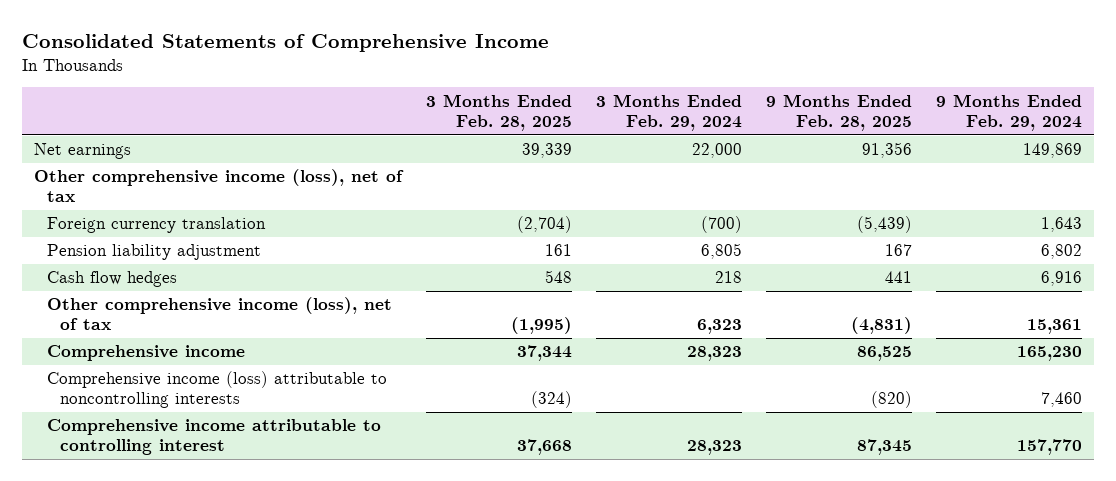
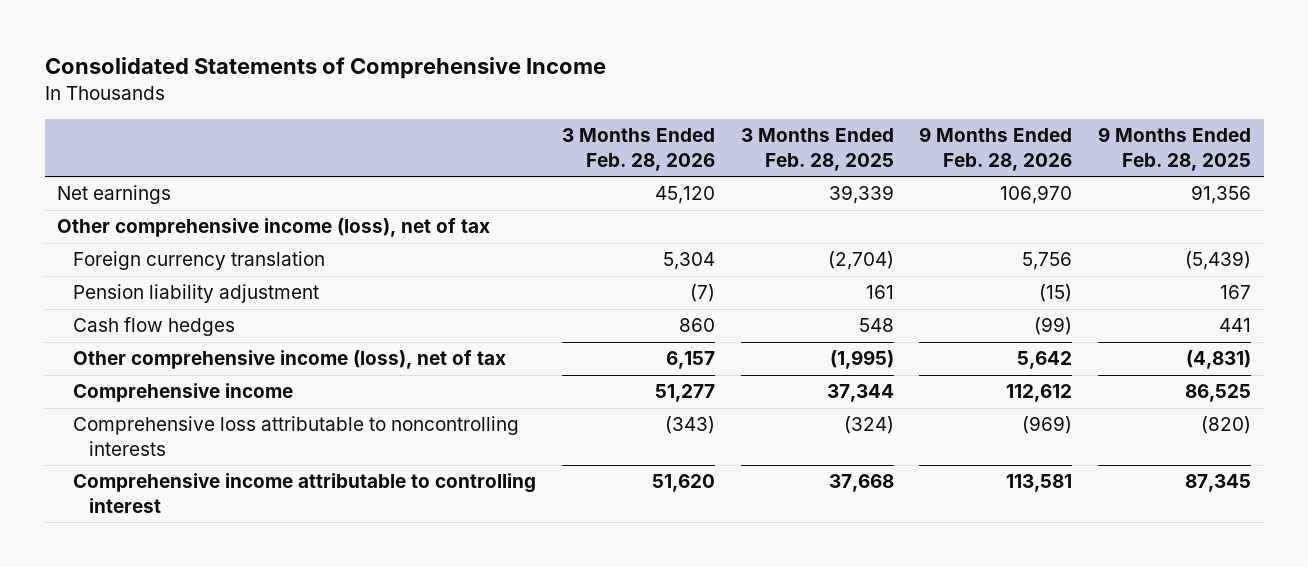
- | 3 Months Ended Feb. 28, 2025 | 3 Months Ended Feb. 29, 2024 | 9 Months Ended Feb. 28, 2025 | 9 Months Ended Feb. 29, 2024
+ | 3 Months Ended Feb. 28, 2026 | 3 Months Ended Feb. 28, 2025 | 9 Months Ended Feb. 28, 2026 | 9 Months Ended Feb. 28, 2025
- Comprehensive income (loss) attributable to noncontrolling interests | (324) | | (820) | 7,460
+ Comprehensive loss attributable to noncontrolling interests | (343) | (324) | (969) | (820)

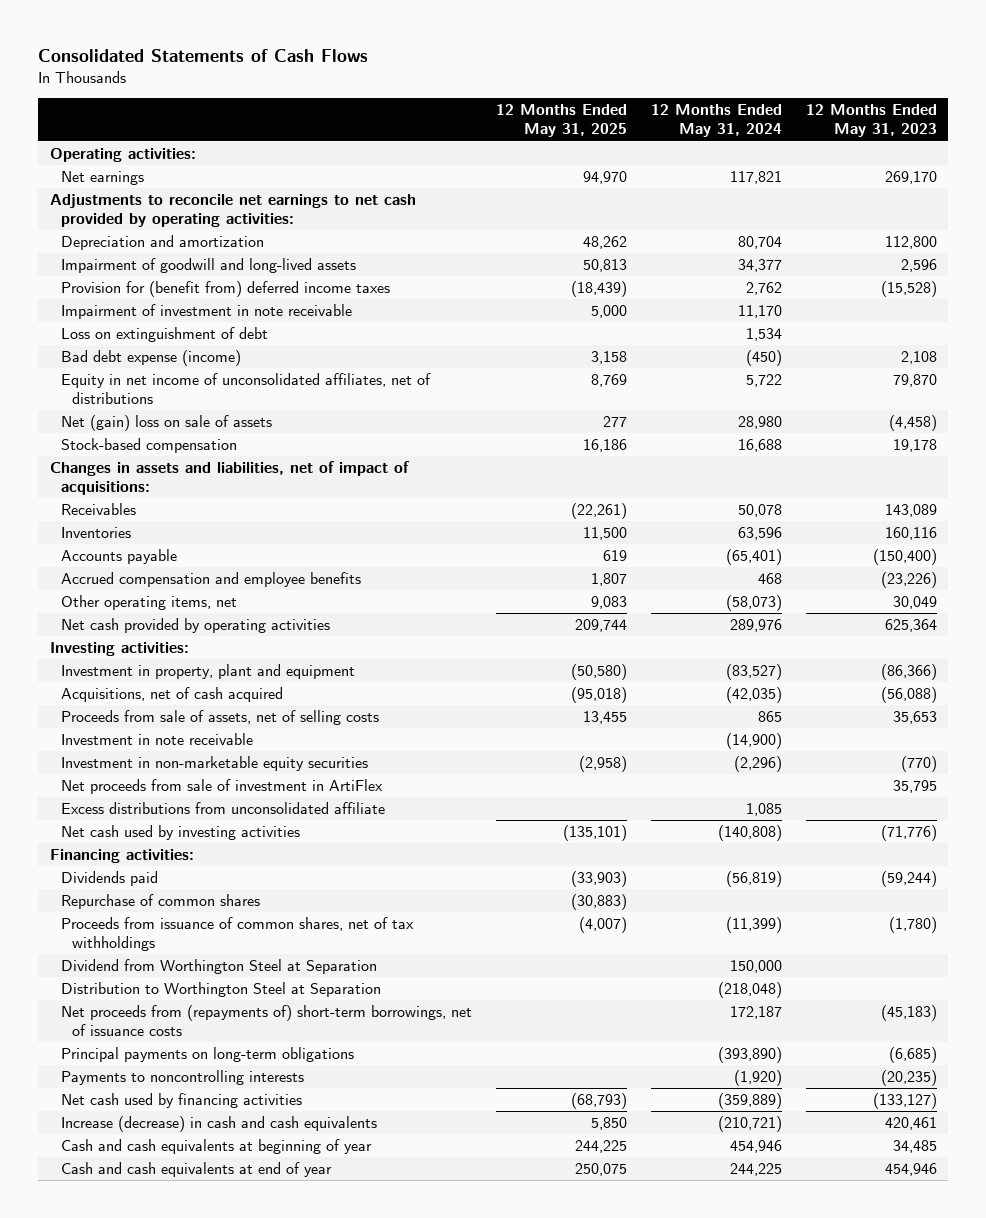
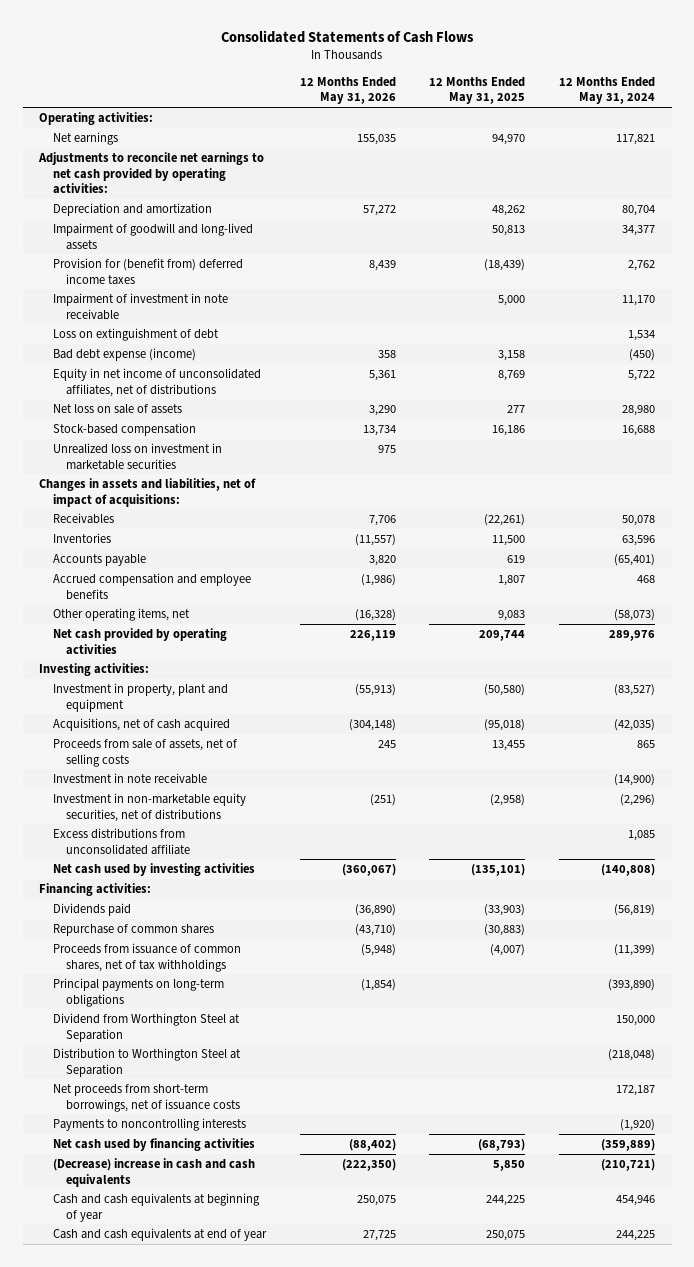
- | 12 Months Ended May 31, 2025 | 12 Months Ended May 31, 2024 | 12 Months Ended May 31, 2023
+ | 12 Months Ended May 31, 2026 | 12 Months Ended May 31, 2025 | 12 Months Ended May 31, 2024
- Net (gain) loss on sale of assets | 277 | 28,980 | (4,458)
+ Net loss on sale of assets | 3,290 | 277 | 28,980
+ Unrealized loss on investment in marketable securities | 975 | |
- Investment in non-marketable equity securities | (2,958) | (2,296) | (770)
- Net proceeds from sale of investment in ArtiFlex | | | 35,795
+ Investment in non-marketable equity securities, net of distributions | (251) | (2,958) | (2,296)
moved up: Principal payments on long-term obligations | (1,854) | | (393,890)
- Net proceeds from (repayments of) short-term borrowings, net of issuance costs | | 172,187 | (45,183)
+ Net proceeds from short-term borrowings, net of issuance costs | | | 172,187
- Increase (decrease) in cash and cash equivalents | 5,850 | (210,721) | 420,461
+ (Decrease) increase in cash and cash equivalents | (222,350) | 5,850 | (210,721)

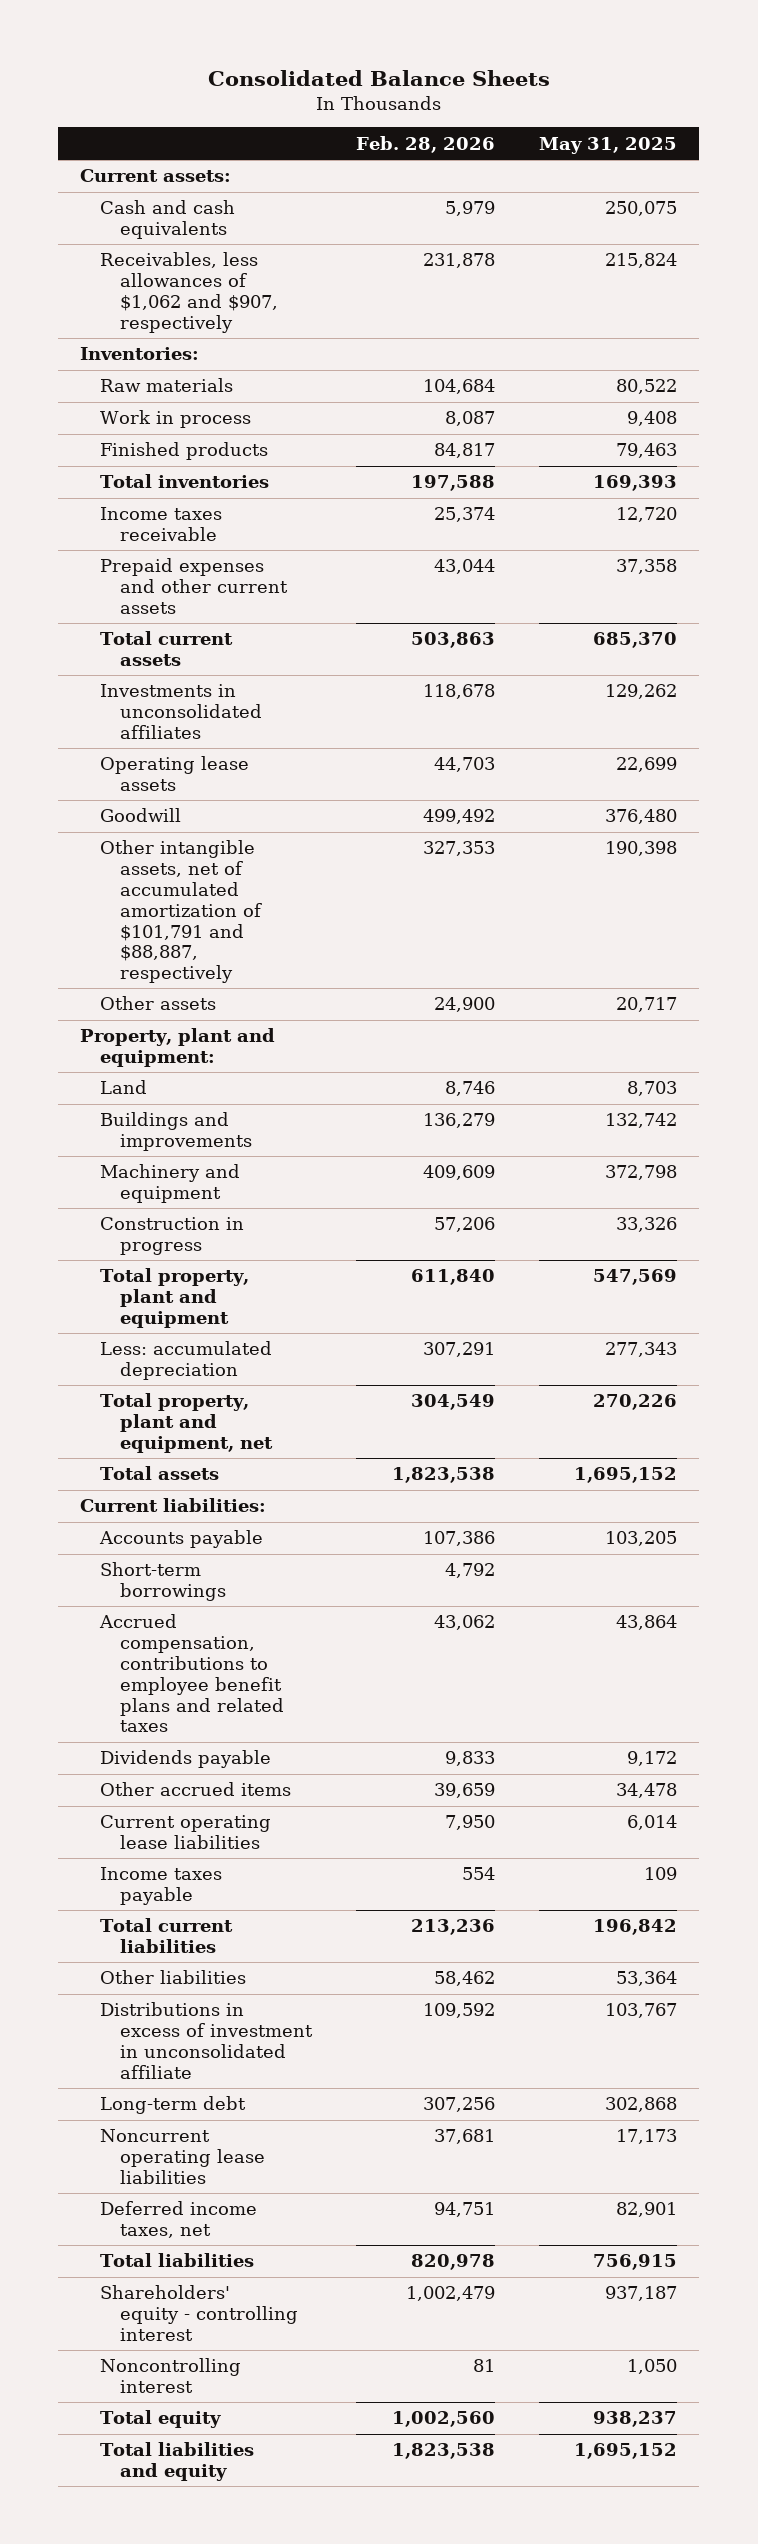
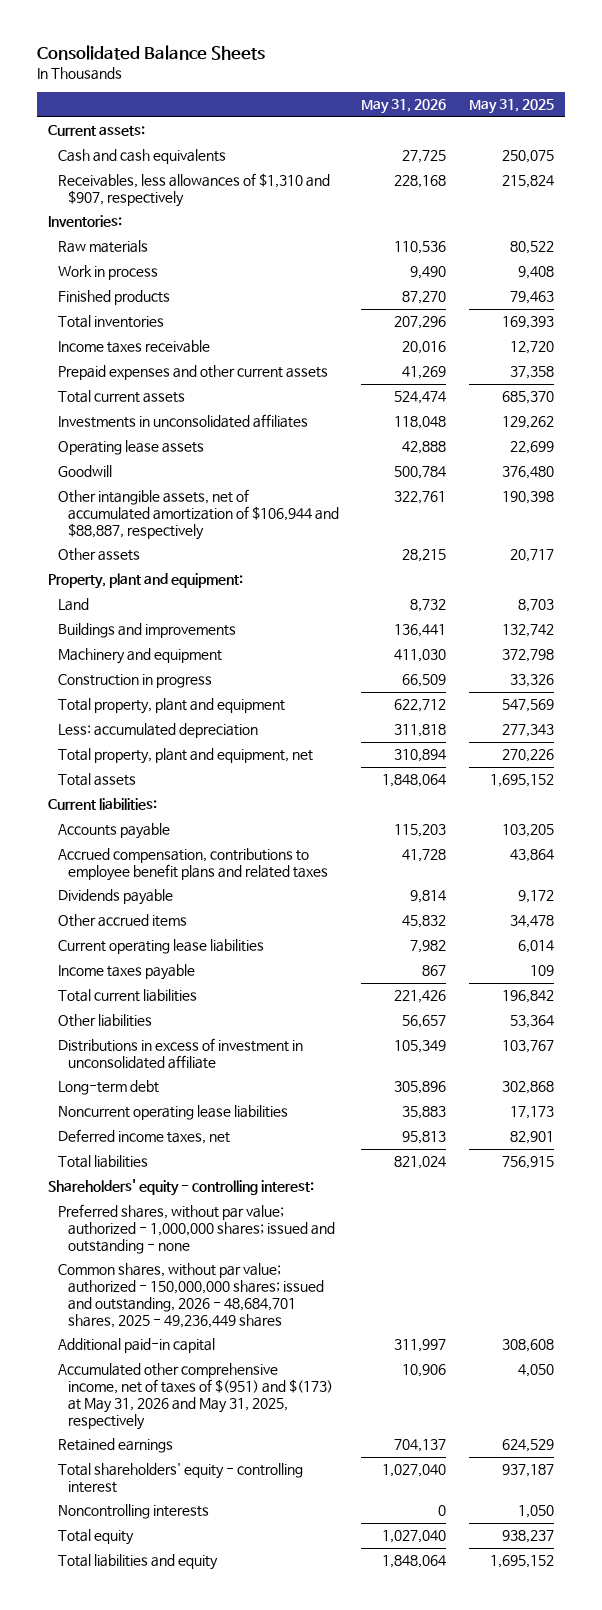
- | Feb. 28, 2026 | May 31, 2025
+ | May 31, 2026 | May 31, 2025
- Receivables, less allowances of $1,062 and $907, respectively | 231,878 | 215,824
+ Receivables, less allowances of $1,310 and $907, respectively | 228,168 | 215,824
- Other intangible assets, net of accumulated amortization of $101,791 and $88,887, respectively | 327,353 | 190,398
+ Other intangible assets, net of accumulated amortization of $106,944 and $88,887, respectively | 322,761 | 190,398
- Short-term borrowings | 4,792 |
- Shareholders' equity - controlling interest | 1,002,479 | 937,187
- Noncontrolling interest | 81 | 1,050
+ Shareholders' equity - controlling interest:
+ Preferred shares, without par value; authorized - 1,000,000 shares; issued and outstanding - none
+ Common shares, without par value; authorized - 150,000,000 shares; issued and outstanding, 2026 - 48,684,701 shares, 2025 - 49,236,449 shares
+ Additional paid-in capital | 311,997 | 308,608
+ Accumulated other comprehensive income, net of taxes of $(951) and $(173) at May 31, 2026 and May 31, 2025, respectively | 10,906 | 4,050
+ Retained earnings | 704,137 | 624,529
+ Total shareholders' equity - controlling interest | 1,027,040 | 937,187
+ Noncontrolling interests | 0 | 1,050

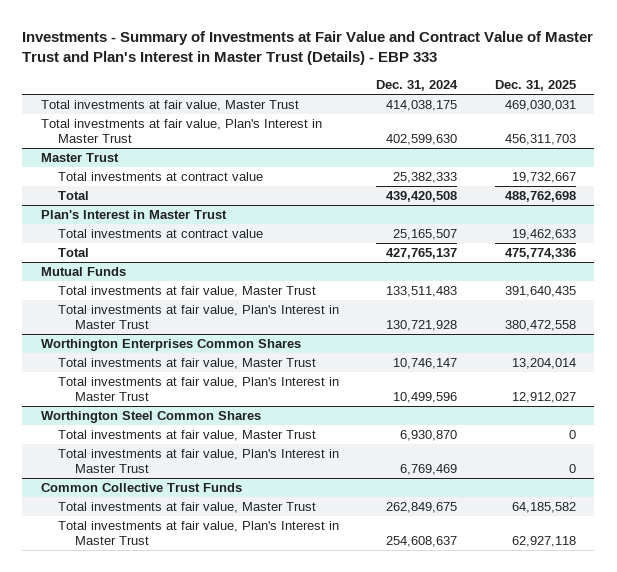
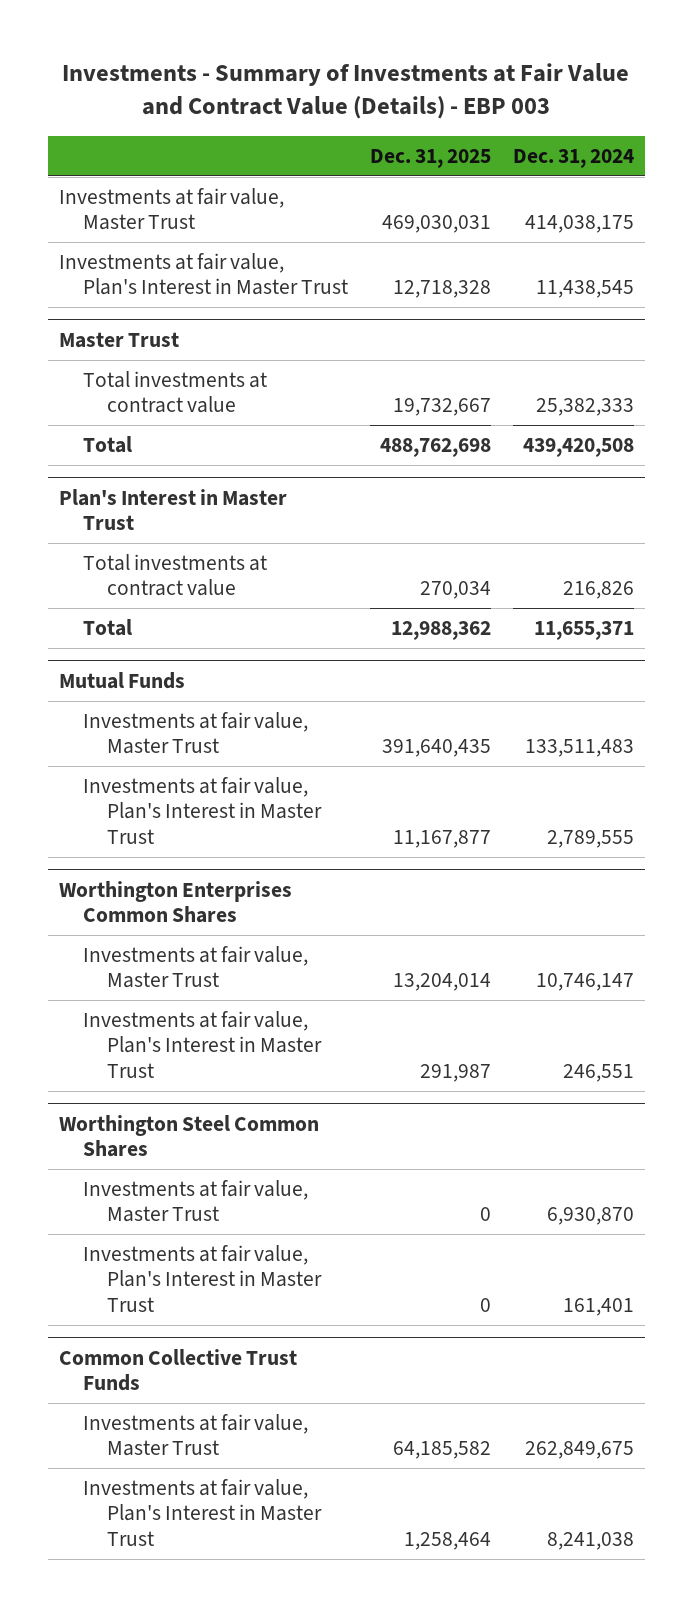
- Investments - Summary of Investments at Fair Value and Contract Value of Master Trust and Plan's Interest in Master Trust (Details) - EBP 333
+ Investments - Summary of Investments at Fair Value and Contract Value (Details) - EBP 003
- | Dec. 31, 2024 | Dec. 31, 2025
+ | Dec. 31, 2025 | Dec. 31, 2024
- Total investments at fair value, Master Trust | 414,038,175 | 469,030,031
- Total investments at fair value, Plan's Interest in Master Trust | 402,599,630 | 456,311,703
+ Investments at fair value, Master Trust | 469,030,031 | 414,038,175
+ Investments at fair value, Plan's Interest in Master Trust | 12,718,328 | 11,438,545
@ Plan's Interest in Master Trust
- Total investments at contract value | 25,165,507 | 19,462,633
- Total | 427,765,137 | 475,774,336
+ Total investments at contract value | 270,034 | 216,826
+ Total | 12,988,362 | 11,655,371
@ Mutual Funds
- Total investments at fair value, Master Trust | 133,511,483 | 391,640,435
- Total investments at fair value, Plan's Interest in Master Trust | 130,721,928 | 380,472,558
+ Investments at fair value, Master Trust | 391,640,435 | 133,511,483
+ Investments at fair value, Plan's Interest in Master Trust | 11,167,877 | 2,789,555
@ Worthington Enterprises Common Shares
- Total investments at fair value, Master Trust | 10,746,147 | 13,204,014
- Total investments at fair value, Plan's Interest in Master Trust | 10,499,596 | 12,912,027
+ Investments at fair value, Master Trust | 13,204,014 | 10,746,147
+ Investments at fair value, Plan's Interest in Master Trust | 291,987 | 246,551
@ Worthington Steel Common Shares
- Total investments at fair value, Master Trust | 6,930,870 | 0
- Total investments at fair value, Plan's Interest in Master Trust | 6,769,469 | 0
+ Investments at fair value, Master Trust | 0 | 6,930,870
+ Investments at fair value, Plan's Interest in Master Trust | 0 | 161,401
@ Common Collective Trust Funds
- Total investments at fair value, Master Trust | 262,849,675 | 64,185,582
- Total investments at fair value, Plan's Interest in Master Trust | 254,608,637 | 62,927,118
+ Investments at fair value, Master Trust | 64,185,582 | 262,849,675
+ Investments at fair value, Plan's Interest in Master Trust | 1,258,464 | 8,241,038

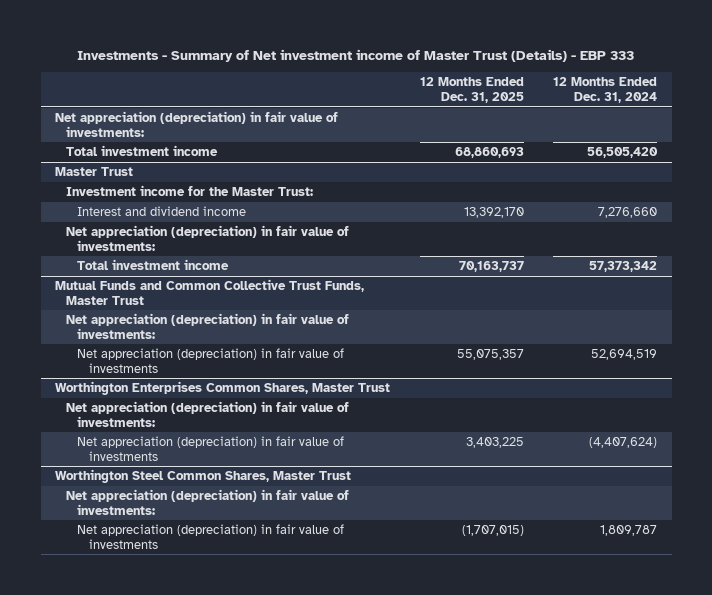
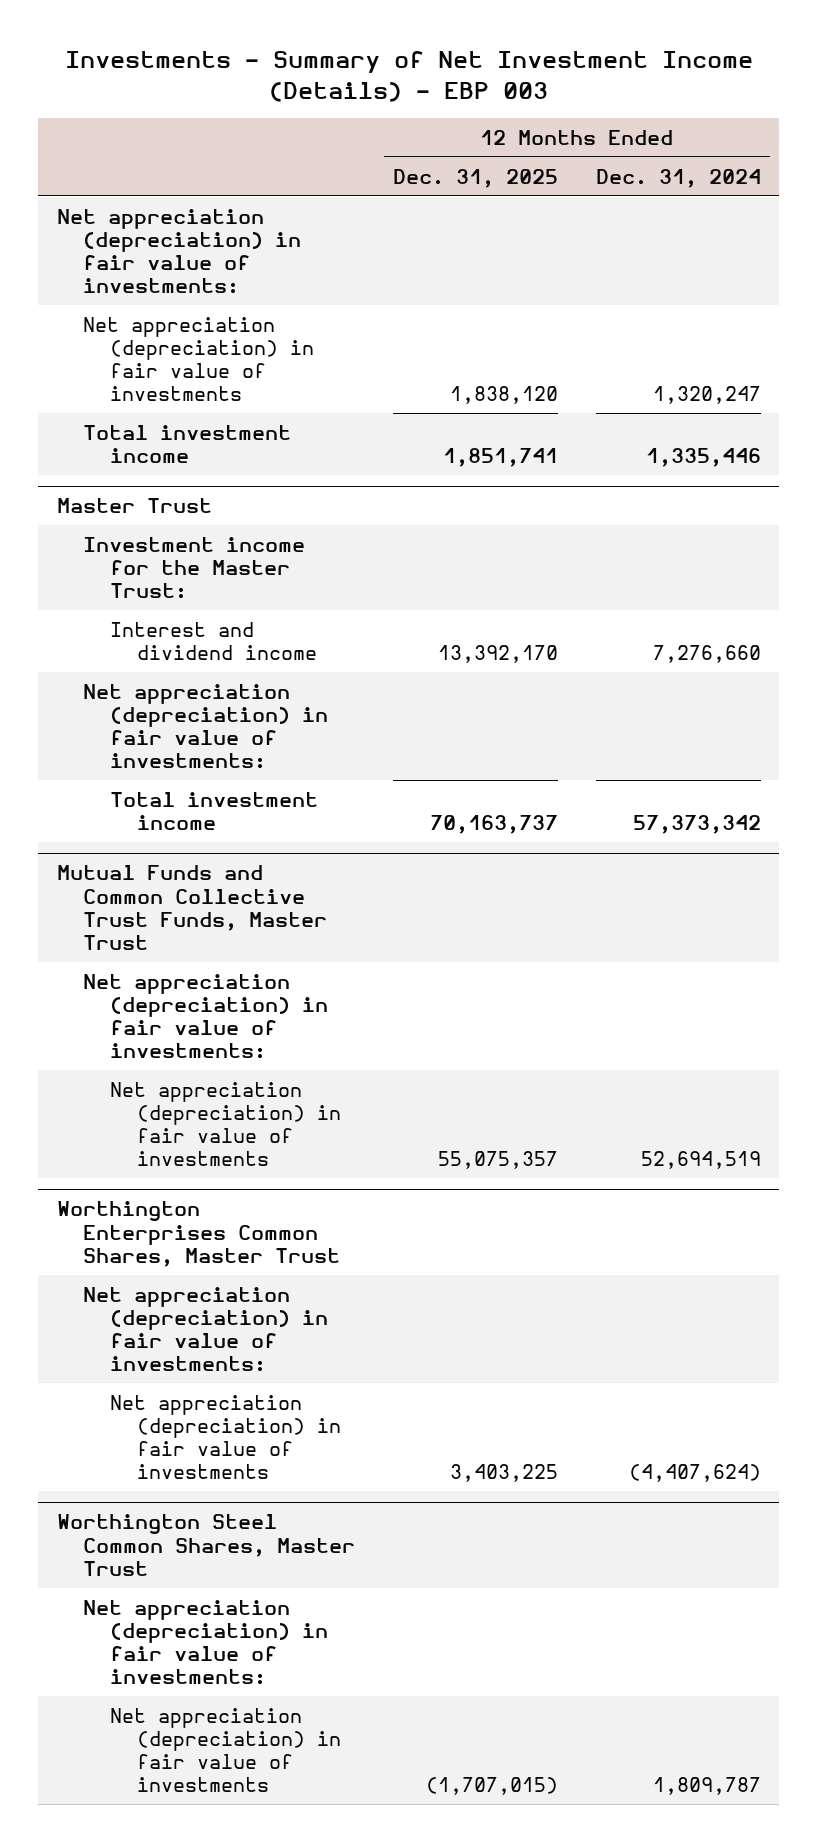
- Investments - Summary of Net investment income of Master Trust (Details) - EBP 333
+ Investments - Summary of Net Investment Income (Details) - EBP 003
- Total investment income | 68,860,693 | 56,505,420
+ Net appreciation (depreciation) in fair value of investments | 1,838,120 | 1,320,247
+ Total investment income | 1,851,741 | 1,335,446

